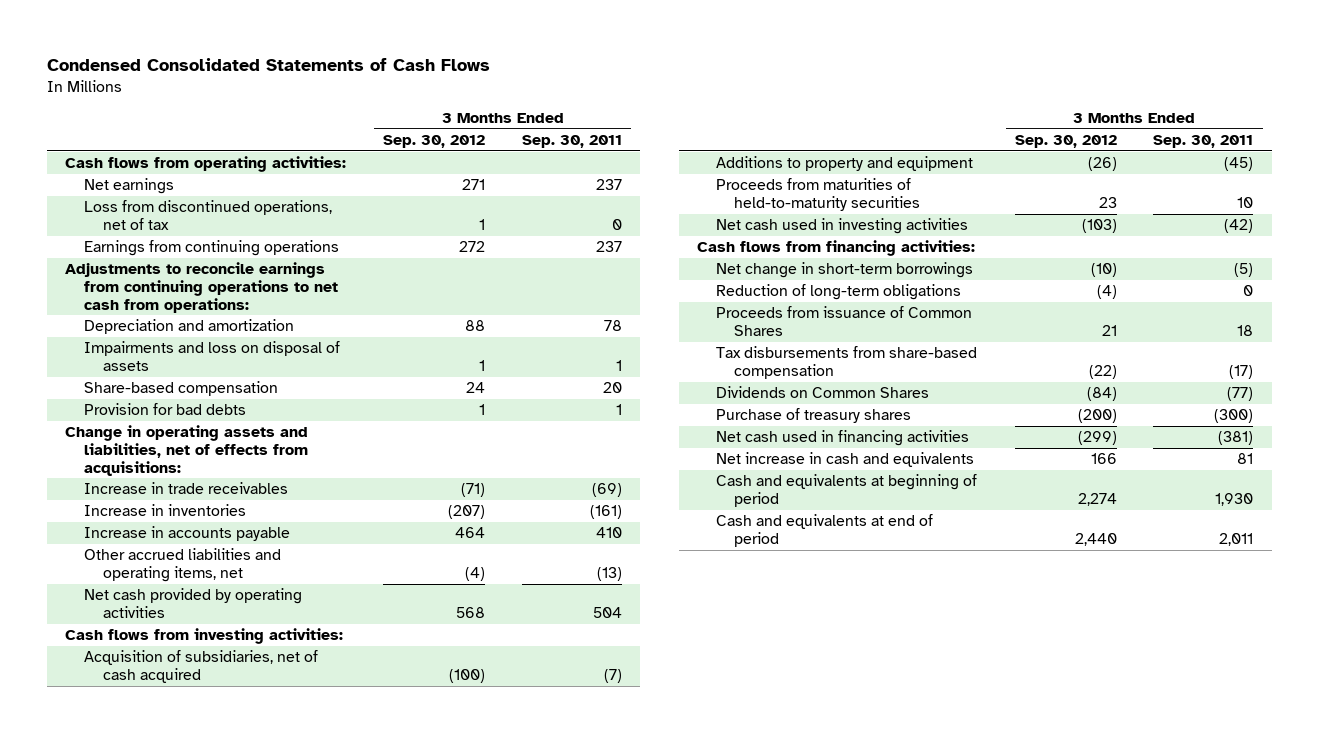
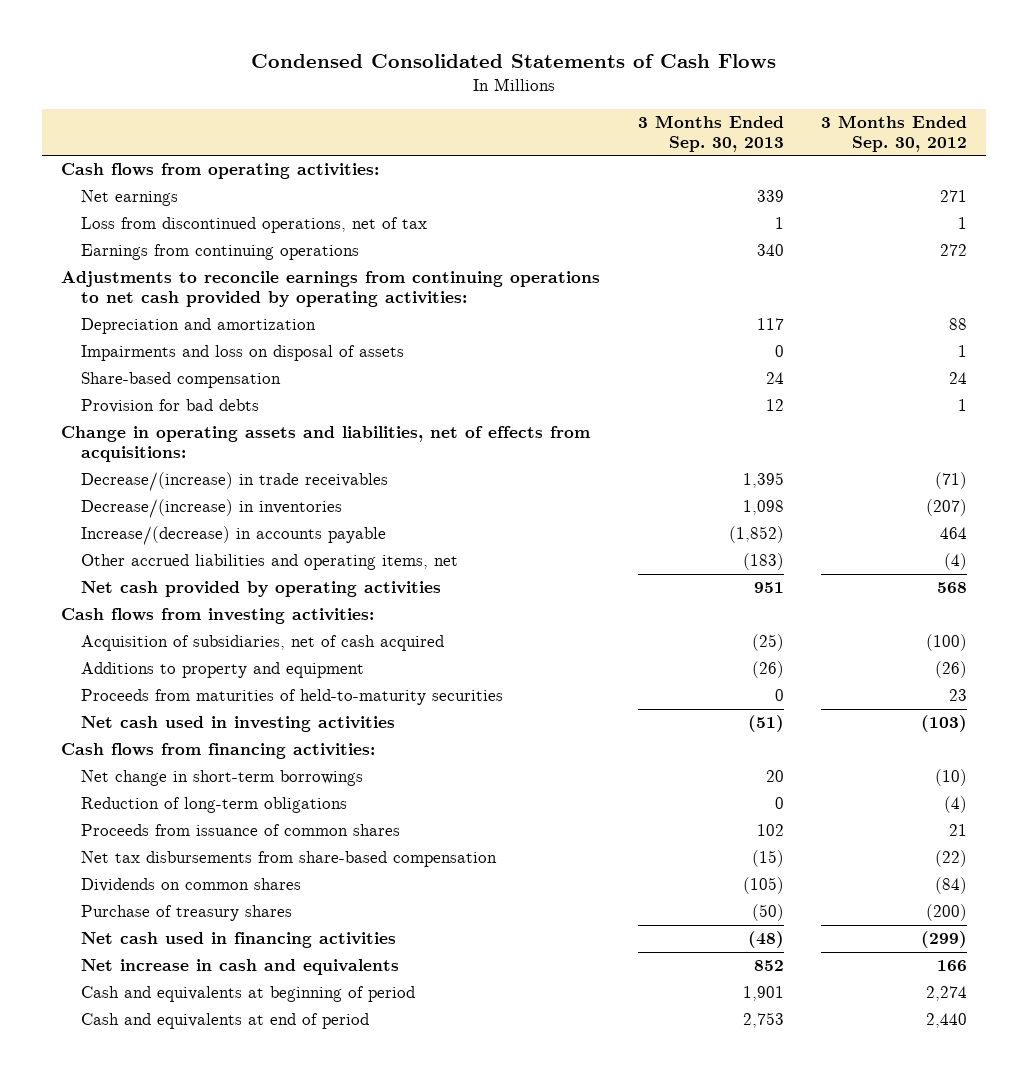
- | 3 Months Ended Sep. 30, 2012 | 3 Months Ended Sep. 30, 2011
+ | 3 Months Ended Sep. 30, 2013 | 3 Months Ended Sep. 30, 2012
- Adjustments to reconcile earnings from continuing operations to net cash from operations:
+ Adjustments to reconcile earnings from continuing operations to net cash provided by operating activities:
- Increase in trade receivables | (71) | (69)
- Increase in inventories | (207) | (161)
- Increase in accounts payable | 464 | 410
+ Decrease/(increase) in trade receivables | 1,395 | (71)
+ Decrease/(increase) in inventories | 1,098 | (207)
+ Increase/(decrease) in accounts payable | (1,852) | 464
- Proceeds from issuance of Common Shares | 21 | 18
- Tax disbursements from share-based compensation | (22) | (17)
- Dividends on Common Shares | (84) | (77)
+ Proceeds from issuance of common shares | 102 | 21
+ Net tax disbursements from share-based compensation | (15) | (22)
+ Dividends on common shares | (105) | (84)

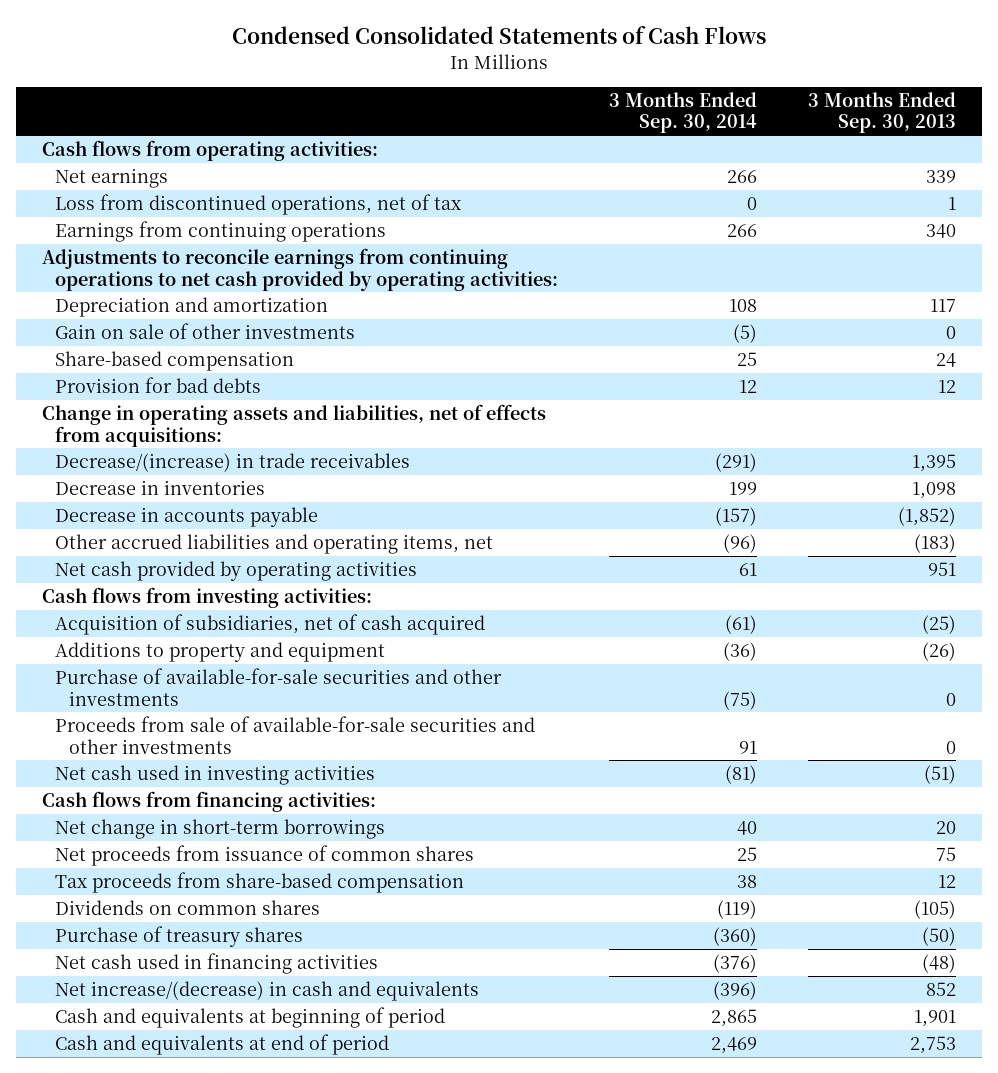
- | 3 Months Ended Sep. 30, 2013 | 3 Months Ended Sep. 30, 2012
+ | 3 Months Ended Sep. 30, 2014 | 3 Months Ended Sep. 30, 2013
- Impairments and loss on disposal of assets | 0 | 1
+ Gain on sale of other investments | (5) | 0
- Decrease/(increase) in inventories | 1,098 | (207)
- Increase/(decrease) in accounts payable | (1,852) | 464
+ Decrease in inventories | 199 | 1,098
+ Decrease in accounts payable | (157) | (1,852)
- Proceeds from maturities of held-to-maturity securities | 0 | 23
+ Purchase of available-for-sale securities and other investments | (75) | 0
+ Proceeds from sale of available-for-sale securities and other investments | 91 | 0
- Reduction of long-term obligations | 0 | (4)
- Proceeds from issuance of common shares | 102 | 21
- Net tax disbursements from share-based compensation | (15) | (22)
+ Net proceeds from issuance of common shares | 25 | 75
+ Tax proceeds from share-based compensation | 38 | 12
- Net increase in cash and equivalents | 852 | 166
+ Net increase/(decrease) in cash and equivalents | (396) | 852

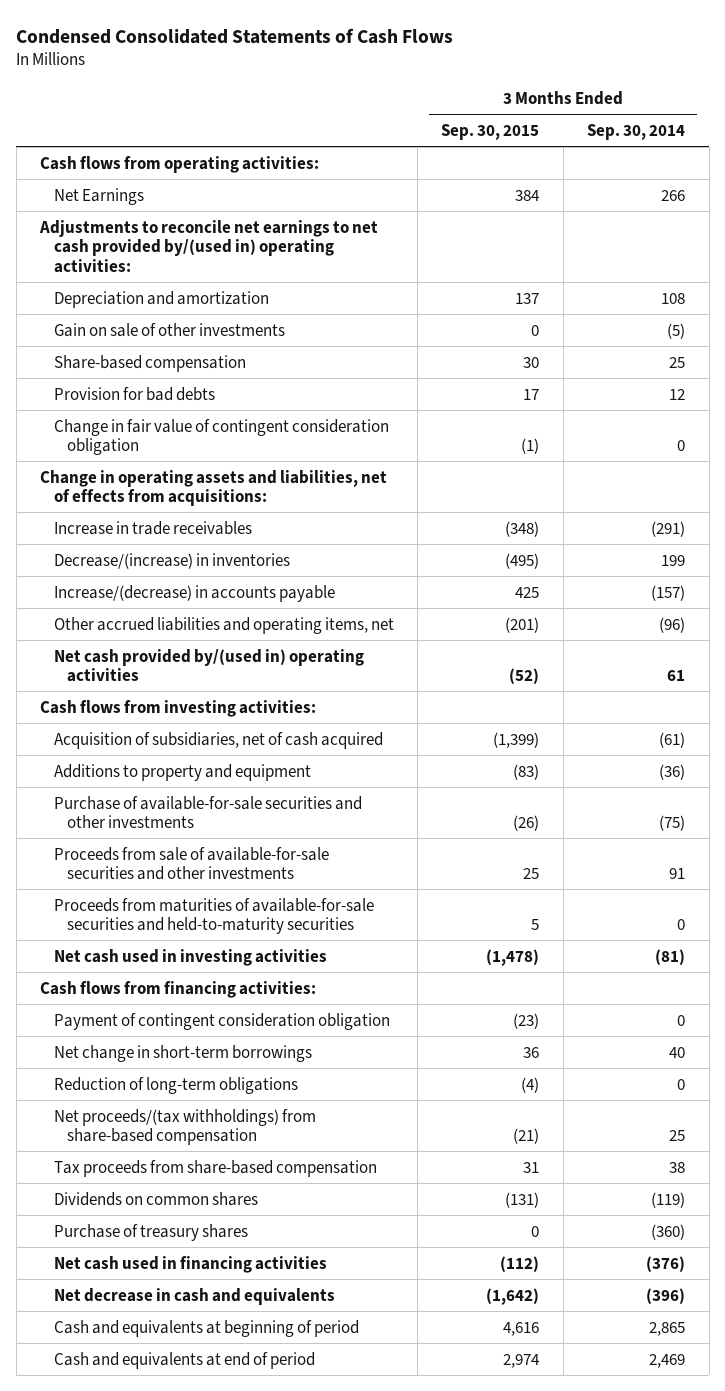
- | 3 Months Ended Sep. 30, 2014 | 3 Months Ended Sep. 30, 2013
+ | 3 Months Ended Sep. 30, 2015 | 3 Months Ended Sep. 30, 2014
- Net earnings | 266 | 339
- Loss from discontinued operations, net of tax | 0 | 1
- Earnings from continuing operations | 266 | 340
- Adjustments to reconcile earnings from continuing operations to net cash provided by operating activities:
+ Net Earnings | 384 | 266
+ Adjustments to reconcile net earnings to net cash provided by/(used in) operating activities:
+ Change in fair value of contingent consideration obligation | (1) | 0
- Decrease/(increase) in trade receivables | (291) | 1,395
- Decrease in inventories | 199 | 1,098
- Decrease in accounts payable | (157) | (1,852)
+ Increase in trade receivables | (348) | (291)
+ Decrease/(increase) in inventories | (495) | 199
+ Increase/(decrease) in accounts payable | 425 | (157)
- Net cash provided by operating activities | 61 | 951
+ Net cash provided by/(used in) operating activities | (52) | 61
+ Proceeds from maturities of available-for-sale securities and held-to-maturity securities | 5 | 0
+ Payment of contingent consideration obligation | (23) | 0
- Net proceeds from issuance of common shares | 25 | 75
+ Reduction of long-term obligations | (4) | 0
+ Net proceeds/(tax withholdings) from share-based compensation | (21) | 25
- Net increase/(decrease) in cash and equivalents | (396) | 852
+ Net decrease in cash and equivalents | (1,642) | (396)

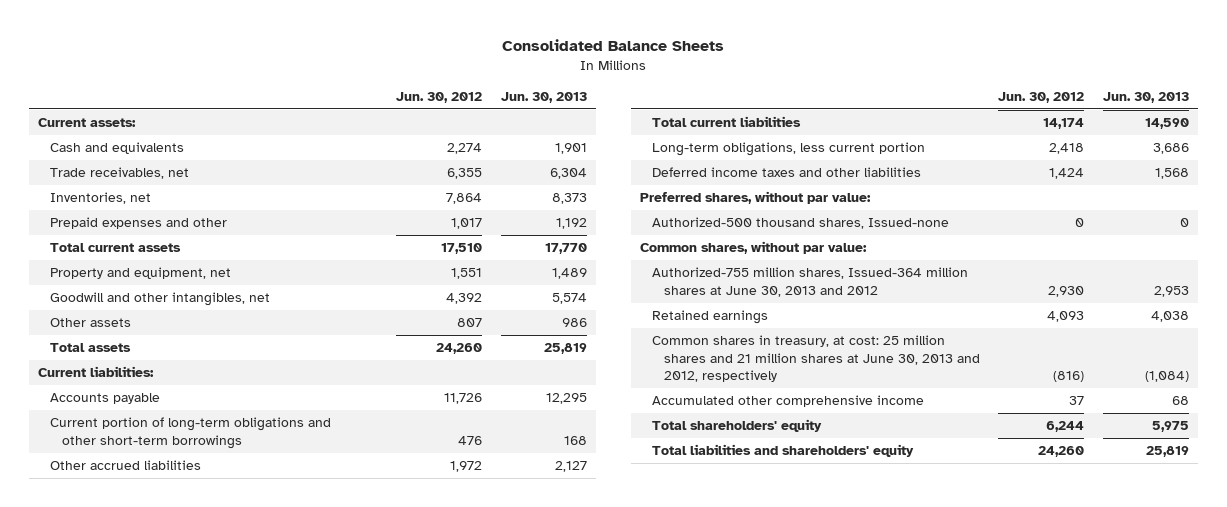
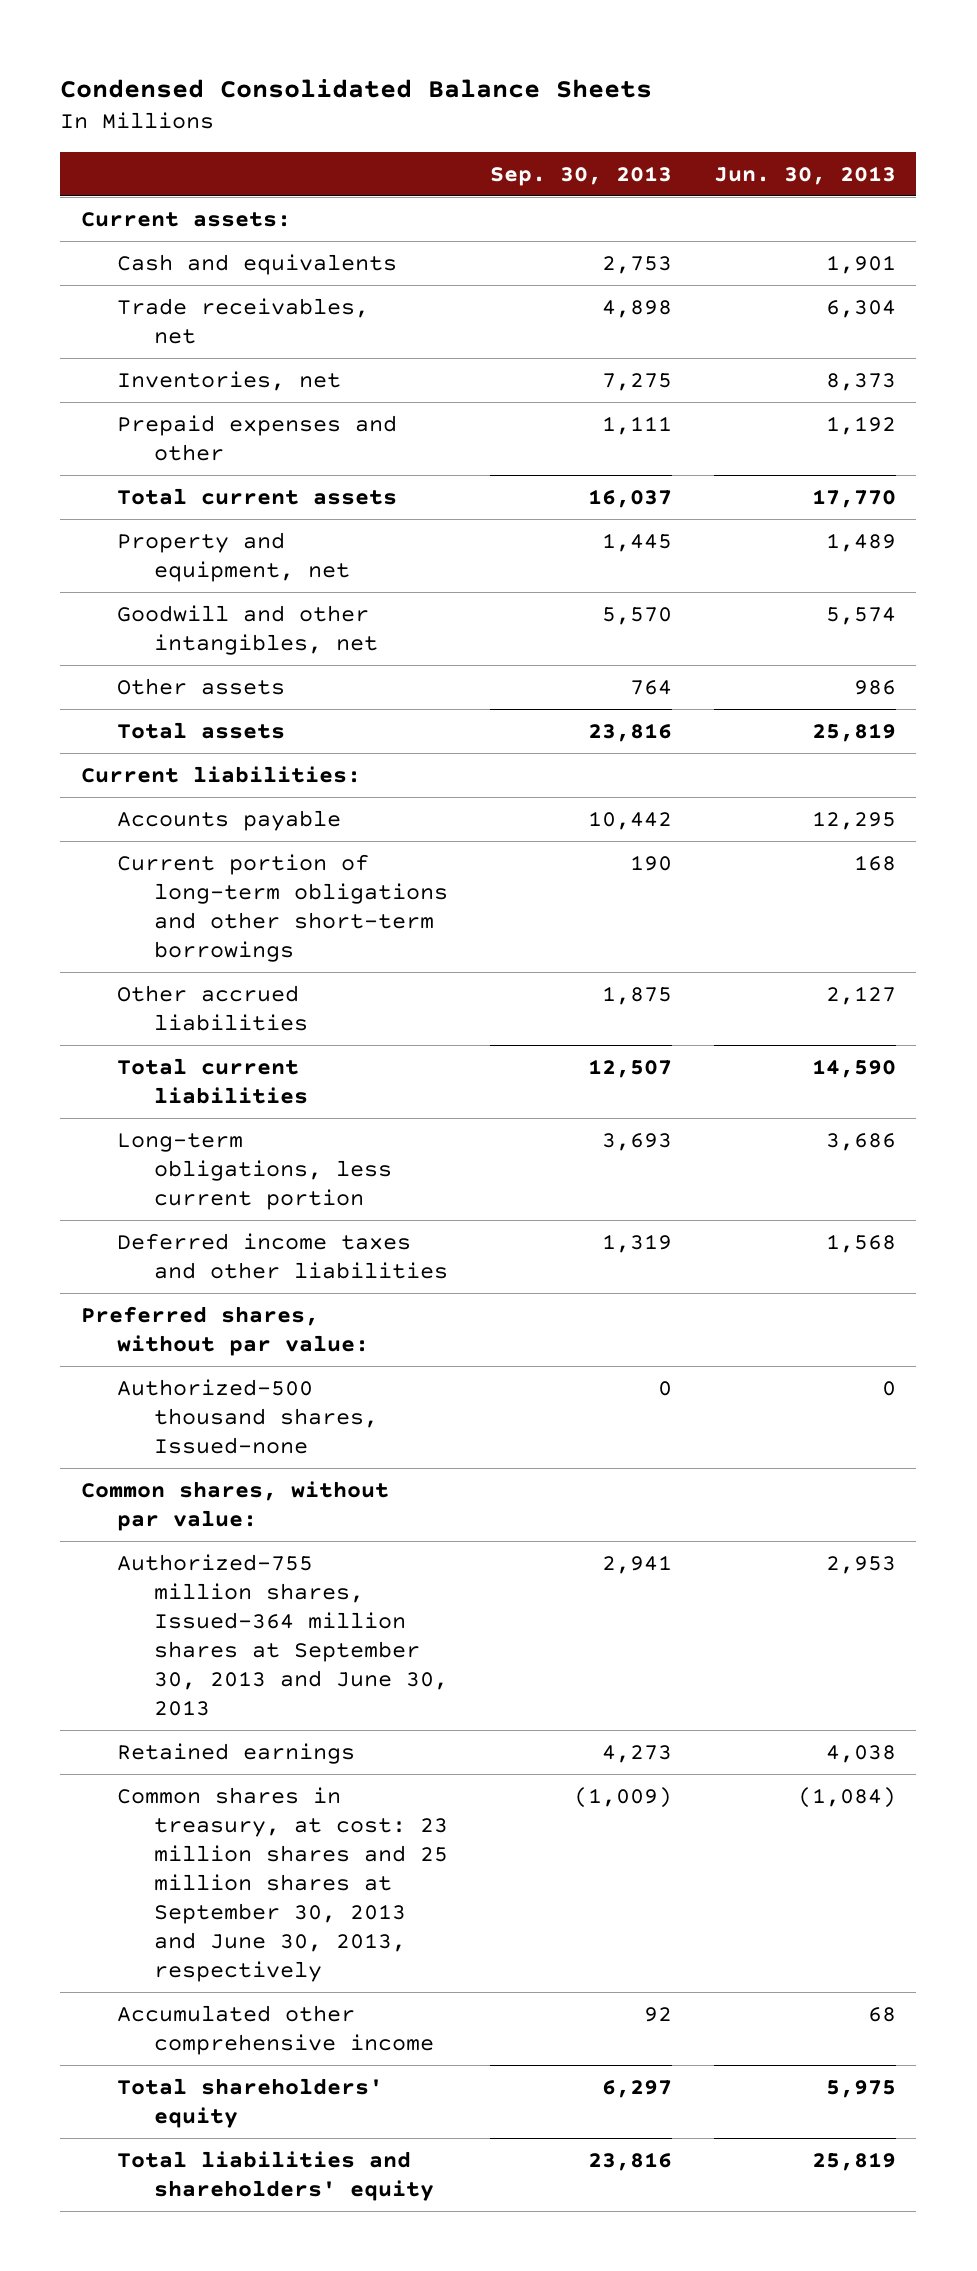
- Consolidated Balance Sheets
+ Condensed Consolidated Balance Sheets
- | Jun. 30, 2012 | Jun. 30, 2013
+ | Sep. 30, 2013 | Jun. 30, 2013
- Authorized-755 million shares, Issued-364 million shares at June 30, 2013 and 2012 | 2,930 | 2,953
+ Authorized-755 million shares, Issued-364 million shares at September 30, 2013 and June 30, 2013 | 2,941 | 2,953
- Common shares in treasury, at cost: 25 million shares and 21 million shares at June 30, 2013 and 2012, respectively | (816) | (1,084)
+ Common shares in treasury, at cost: 23 million shares and 25 million shares at September 30, 2013 and June 30, 2013, respectively | (1,009) | (1,084)

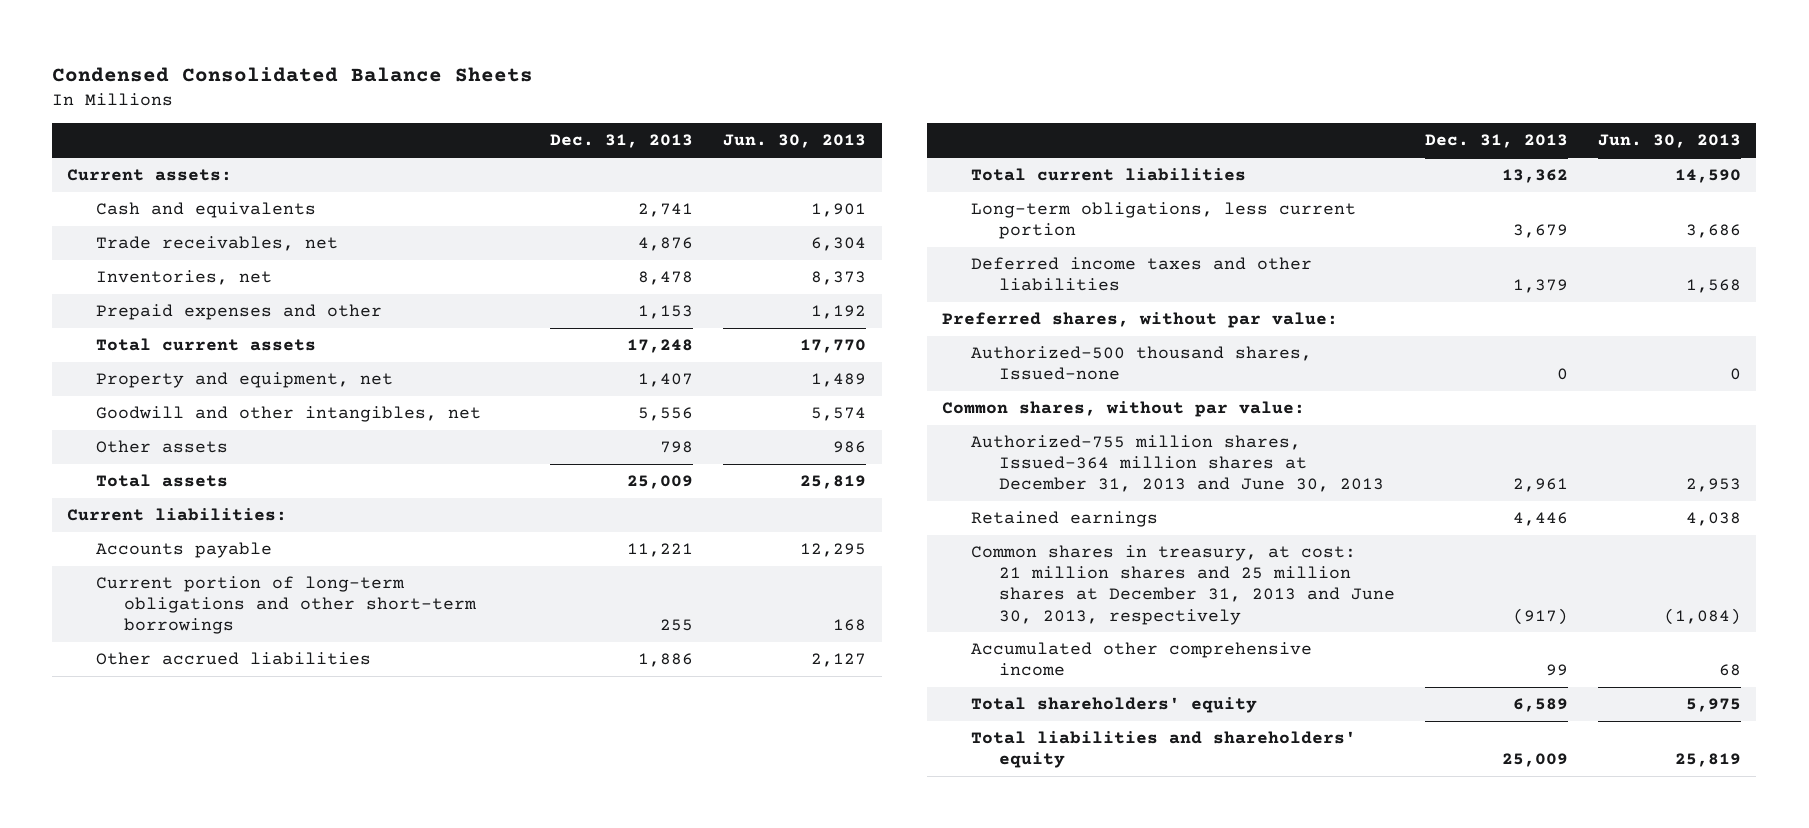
- | Sep. 30, 2013 | Jun. 30, 2013
+ | Dec. 31, 2013 | Jun. 30, 2013
- Authorized-755 million shares, Issued-364 million shares at September 30, 2013 and June 30, 2013 | 2,941 | 2,953
+ Authorized-755 million shares, Issued-364 million shares at December 31, 2013 and June 30, 2013 | 2,961 | 2,953
- Common shares in treasury, at cost: 23 million shares and 25 million shares at September 30, 2013 and June 30, 2013, respectively | (1,009) | (1,084)
+ Common shares in treasury, at cost: 21 million shares and 25 million shares at December 31, 2013 and June 30, 2013, respectively | (917) | (1,084)

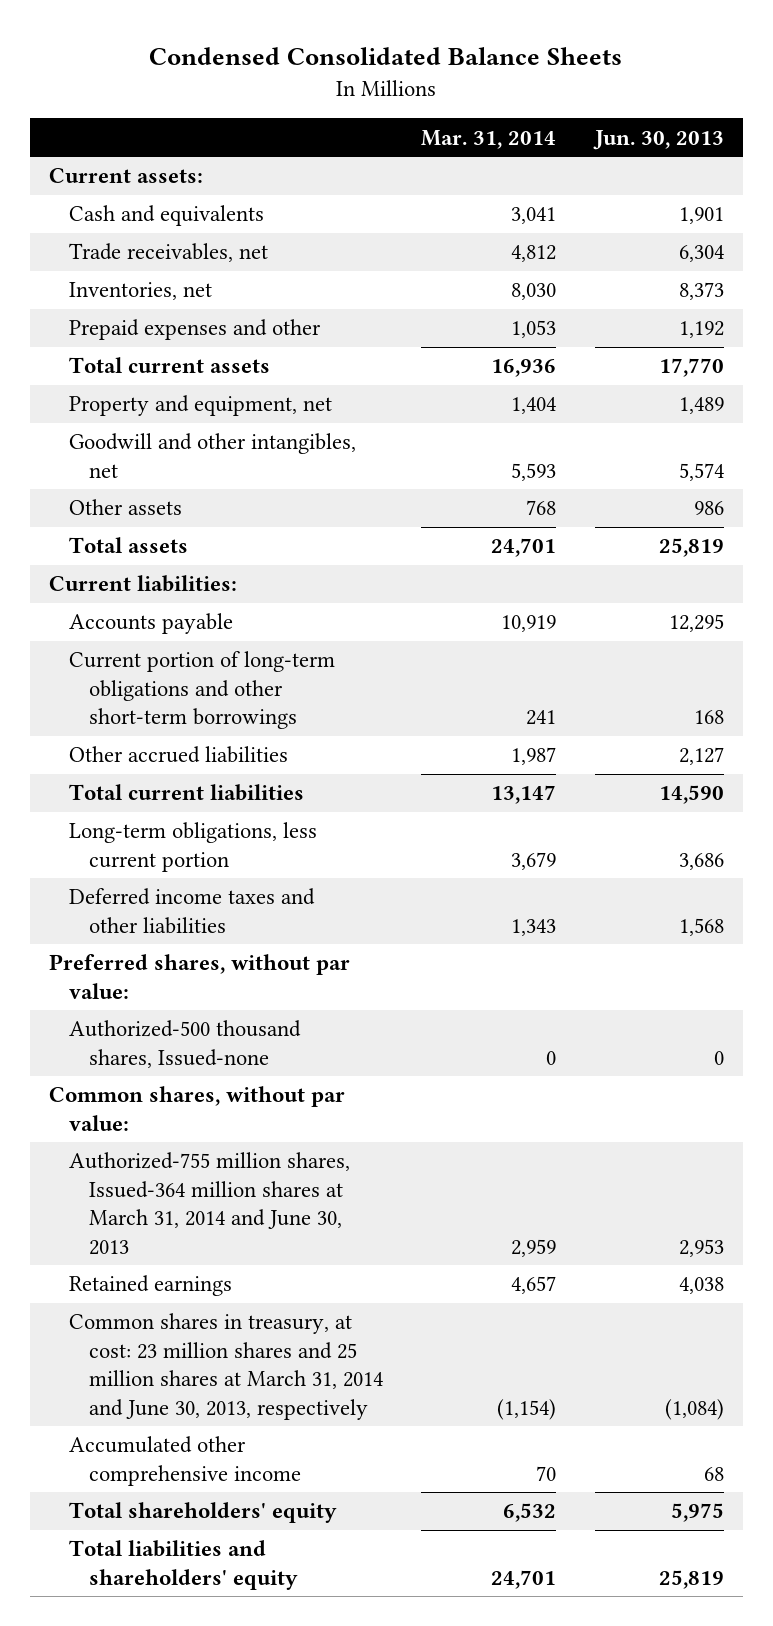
- | Dec. 31, 2013 | Jun. 30, 2013
+ | Mar. 31, 2014 | Jun. 30, 2013
- Authorized-755 million shares, Issued-364 million shares at December 31, 2013 and June 30, 2013 | 2,961 | 2,953
+ Authorized-755 million shares, Issued-364 million shares at March 31, 2014 and June 30, 2013 | 2,959 | 2,953
- Common shares in treasury, at cost: 21 million shares and 25 million shares at December 31, 2013 and June 30, 2013, respectively | (917) | (1,084)
+ Common shares in treasury, at cost: 23 million shares and 25 million shares at March 31, 2014 and June 30, 2013, respectively | (1,154) | (1,084)

